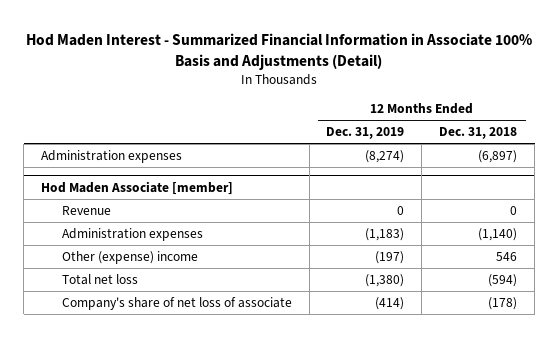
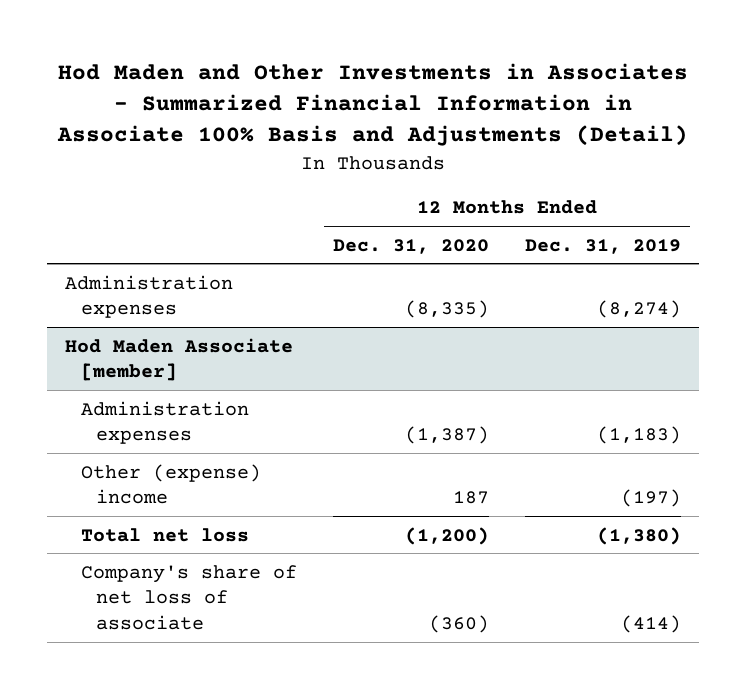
- Hod Maden Interest - Summarized Financial Information in Associate 100% Basis and Adjustments (Detail)
+ Hod Maden and Other Investments in Associates - Summarized Financial Information in Associate 100% Basis and Adjustments (Detail)
- | 12 Months Ended Dec. 31, 2019 | 12 Months Ended Dec. 31, 2018
+ | 12 Months Ended Dec. 31, 2020 | 12 Months Ended Dec. 31, 2019
@ Hod Maden Associate [member]
- Revenue | 0 | 0

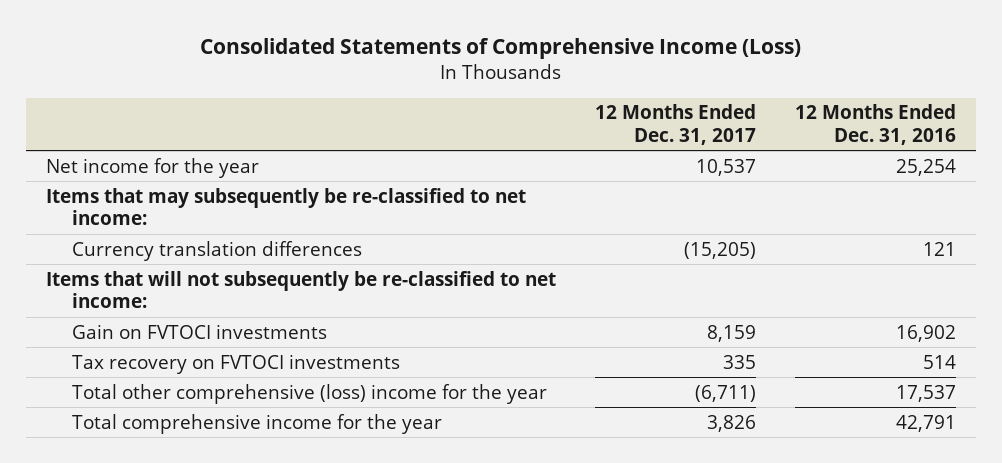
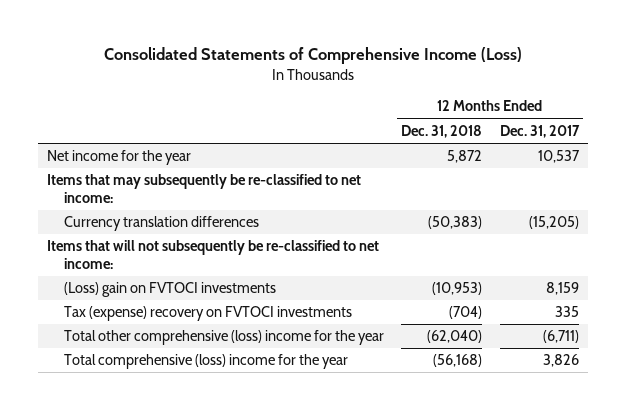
- | 12 Months Ended Dec. 31, 2017 | 12 Months Ended Dec. 31, 2016
+ | 12 Months Ended Dec. 31, 2018 | 12 Months Ended Dec. 31, 2017
- Gain on FVTOCI investments | 8,159 | 16,902
- Tax recovery on FVTOCI investments | 335 | 514
+ (Loss) gain on FVTOCI investments | (10,953) | 8,159
+ Tax (expense) recovery on FVTOCI investments | (704) | 335
- Total comprehensive income for the year | 3,826 | 42,791
+ Total comprehensive (loss) income for the year | (56,168) | 3,826

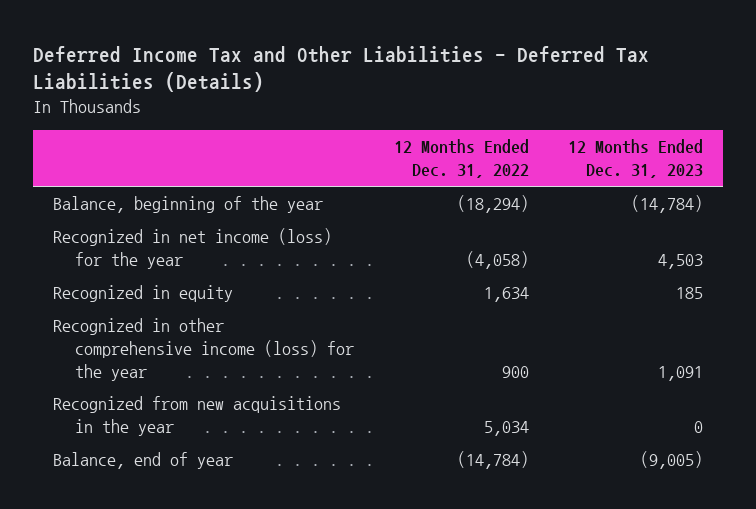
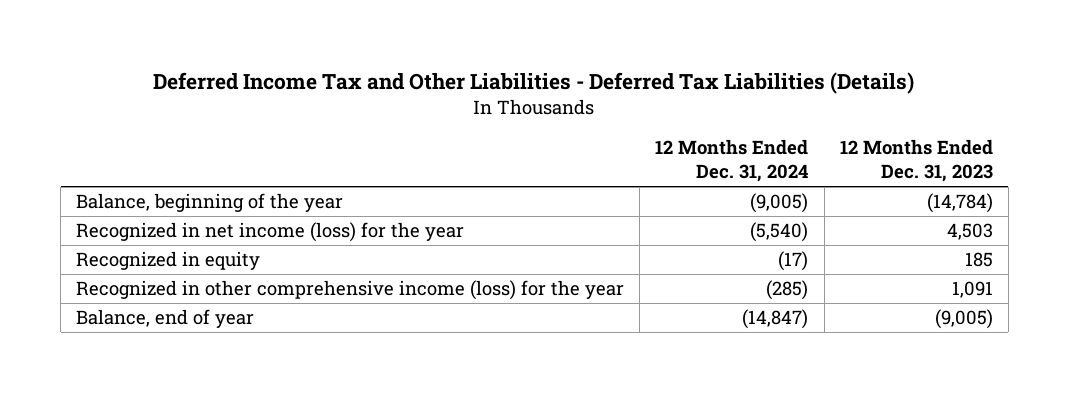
- | 12 Months Ended Dec. 31, 2022 | 12 Months Ended Dec. 31, 2023
+ | 12 Months Ended Dec. 31, 2024 | 12 Months Ended Dec. 31, 2023
- Recognized from new acquisitions in the year | 5,034 | 0

